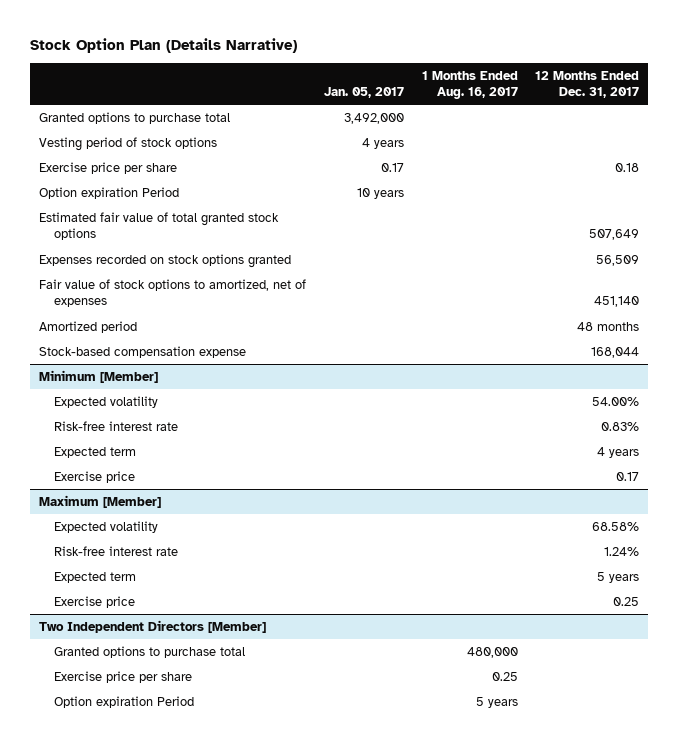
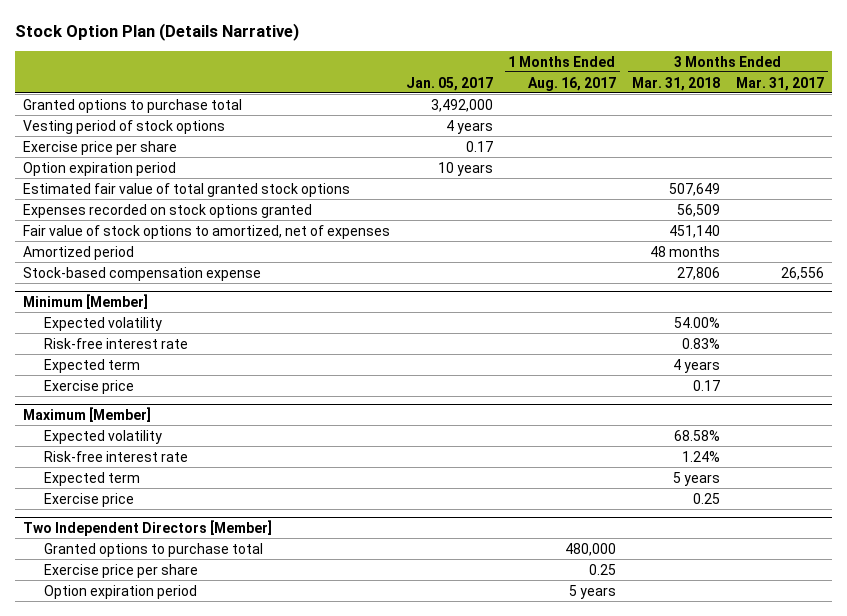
- | Jan. 05, 2017 | 1 Months Ended Aug. 16, 2017 | 12 Months Ended Dec. 31, 2017
+ | Jan. 05, 2017 | 1 Months Ended Aug. 16, 2017 | 3 Months Ended Mar. 31, 2018 | 3 Months Ended Mar. 31, 2017
- Option expiration Period | 10 years | |
+ Option expiration period | 10 years | | |
@ Two Independent Directors [Member]
- Option expiration Period | | 5 years |
+ Option expiration period | | 5 years | |

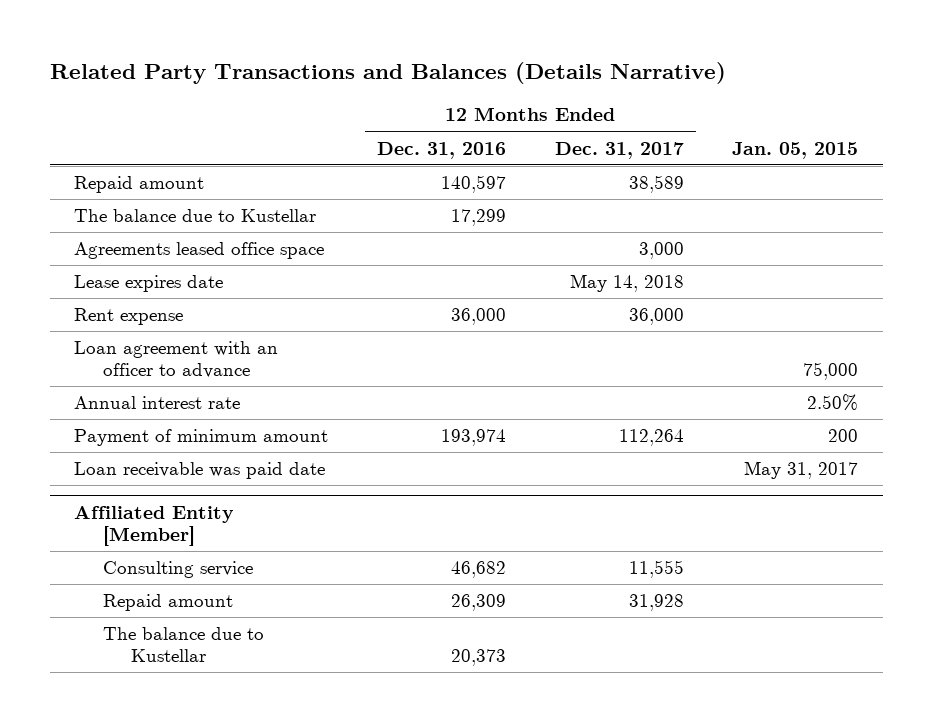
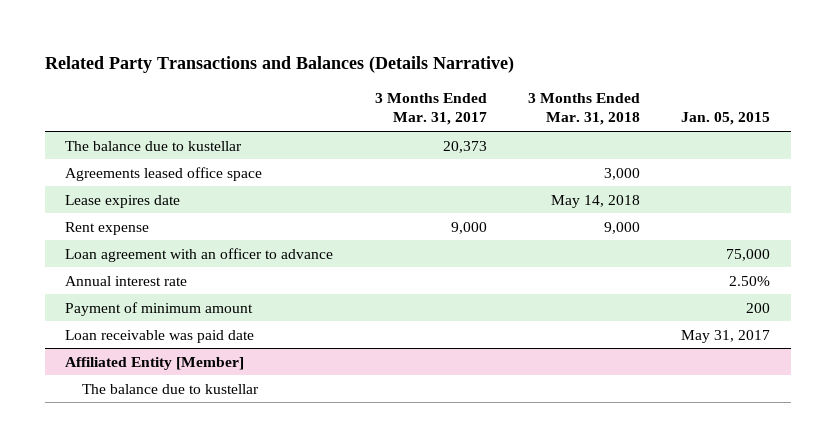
- | 12 Months Ended Dec. 31, 2016 | 12 Months Ended Dec. 31, 2017 | Jan. 05, 2015
+ | 3 Months Ended Mar. 31, 2017 | 3 Months Ended Mar. 31, 2018 | Jan. 05, 2015
- Repaid amount | 140,597 | 38,589 |
- The balance due to Kustellar | 17,299 | |
+ The balance due to kustellar | 20,373 | |
@ Affiliated Entity [Member]
- Consulting service | 46,682 | 11,555 |
- Repaid amount | 26,309 | 31,928 |
- The balance due to Kustellar | 20,373 | |
+ The balance due to kustellar

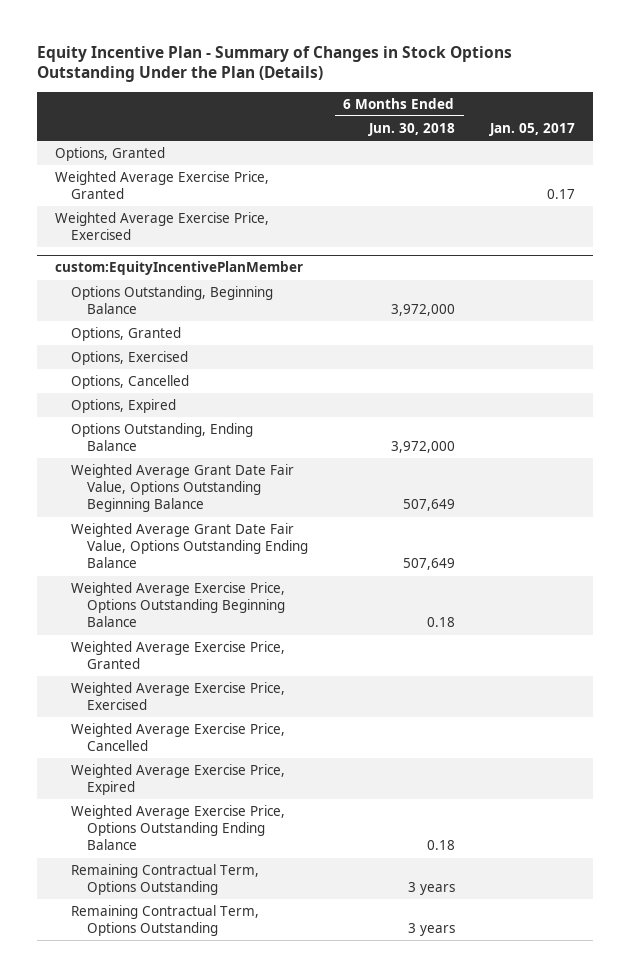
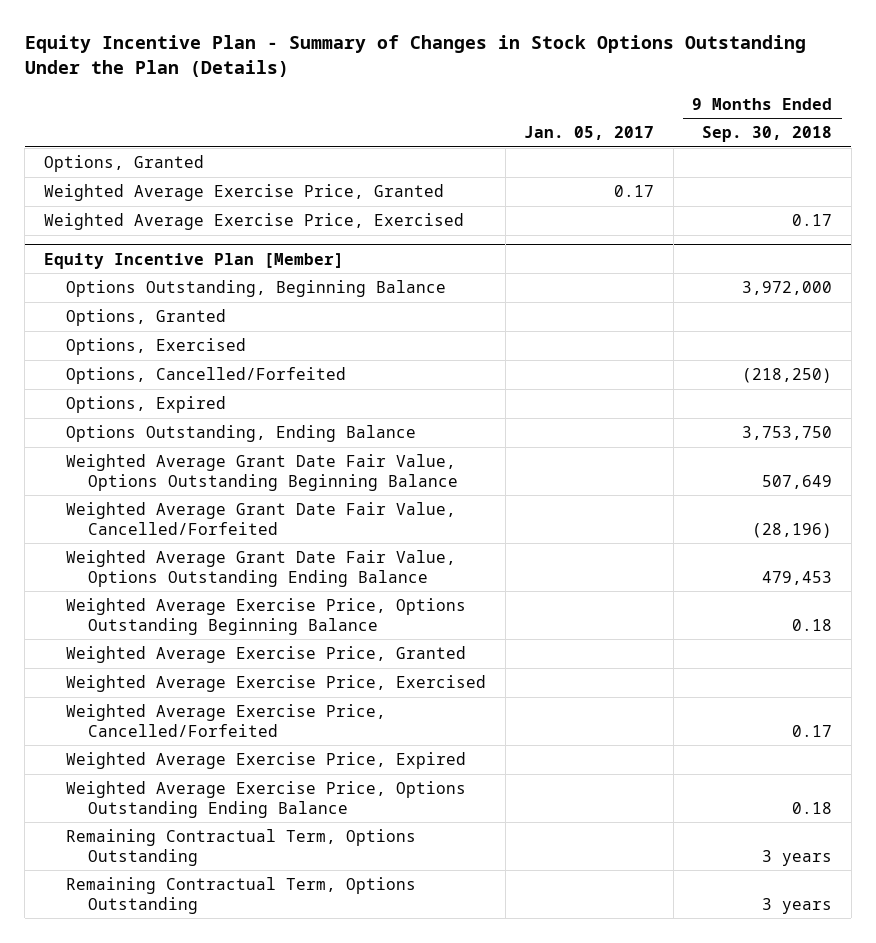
- | 6 Months Ended Jun. 30, 2018 | Jan. 05, 2017
+ | Jan. 05, 2017 | 9 Months Ended Sep. 30, 2018
- custom:EquityIncentivePlanMember
+ Equity Incentive Plan [Member]
- Options, Cancelled
+ Options, Cancelled/Forfeited | | (218,250)
+ Weighted Average Grant Date Fair Value, Cancelled/Forfeited | | (28,196)
- Weighted Average Exercise Price, Cancelled
+ Weighted Average Exercise Price, Cancelled/Forfeited | | 0.17

